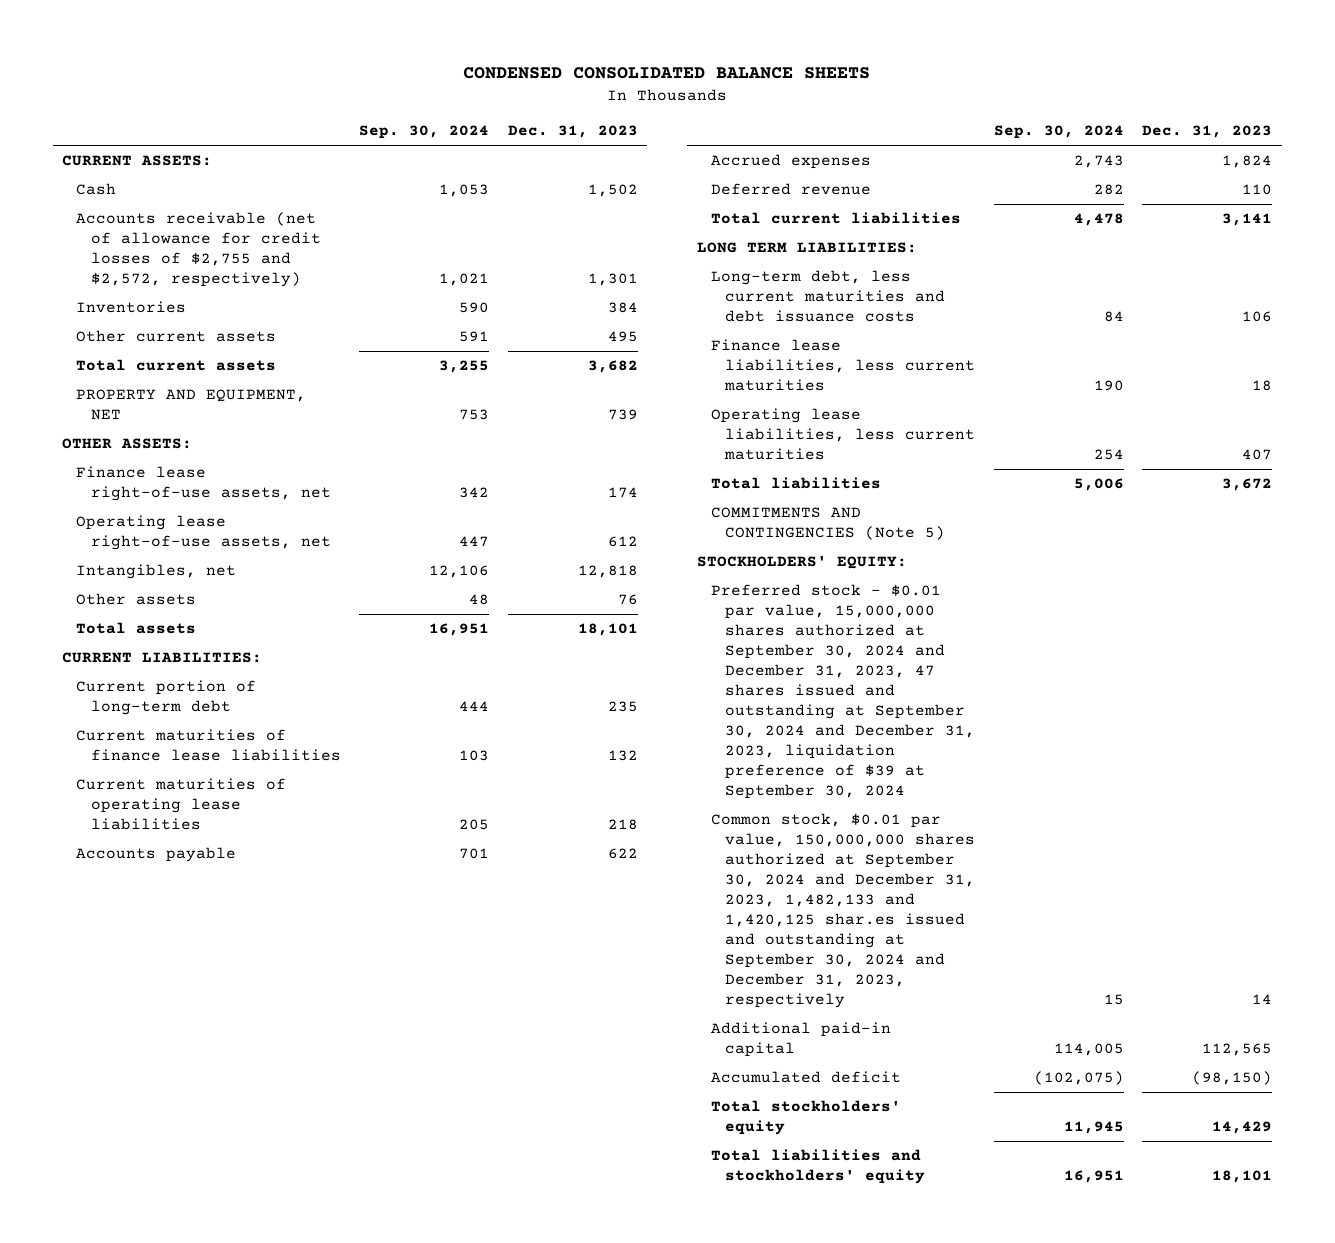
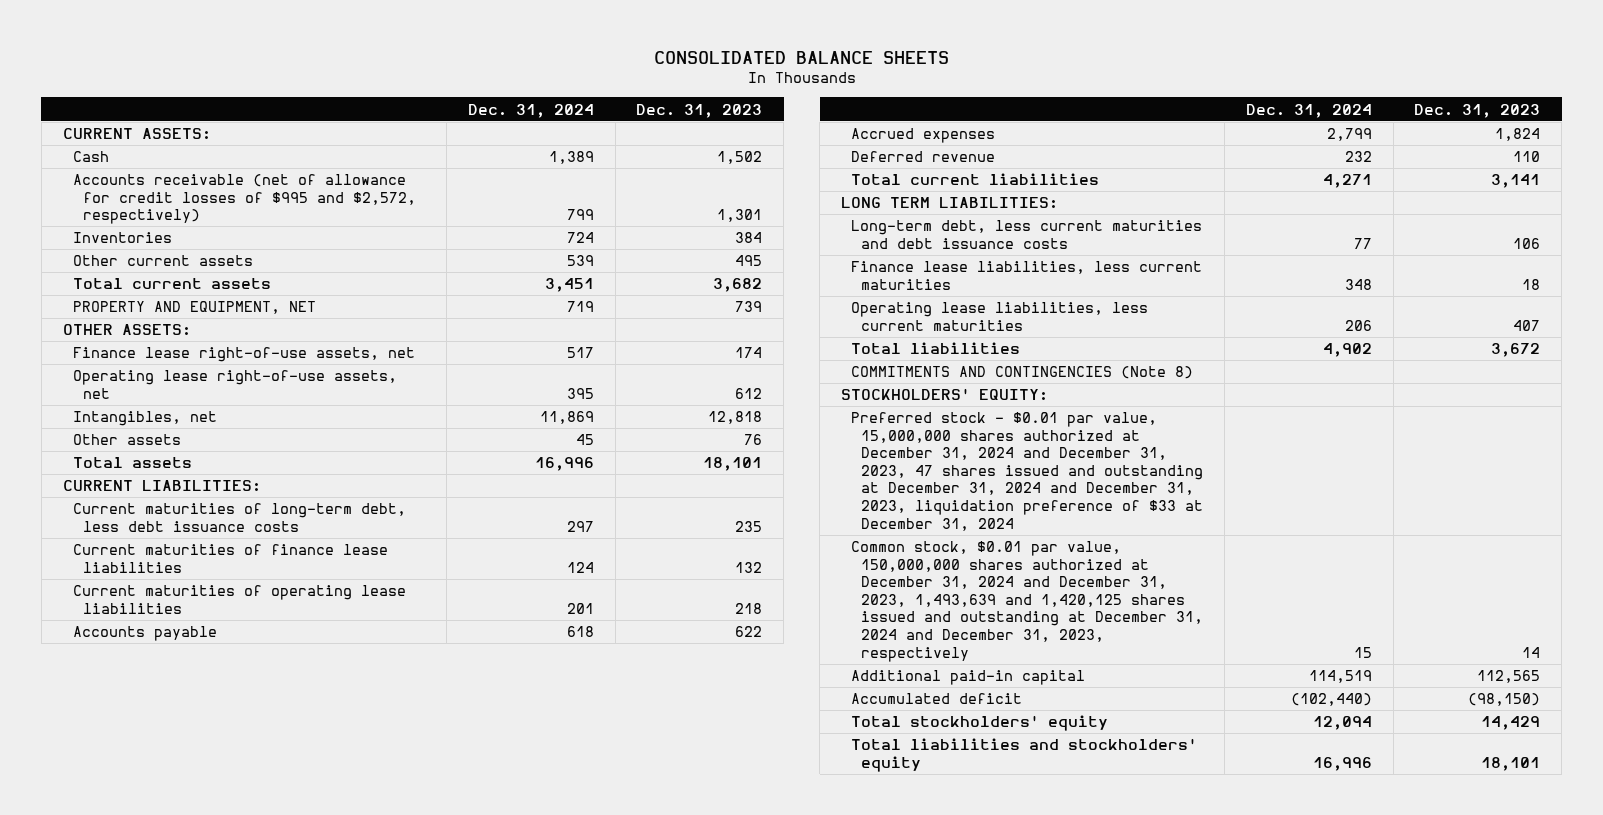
- CONDENSED CONSOLIDATED BALANCE SHEETS
+ CONSOLIDATED BALANCE SHEETS
- | Sep. 30, 2024 | Dec. 31, 2023
+ | Dec. 31, 2024 | Dec. 31, 2023
- Accounts receivable (net of allowance for credit losses of $2,755 and $2,572, respectively) | 1,021 | 1,301
+ Accounts receivable (net of allowance for credit losses of $995 and $2,572, respectively) | 799 | 1,301
- Current portion of long-term debt | 444 | 235
+ Current maturities of long-term debt, less debt issuance costs | 297 | 235
- COMMITMENTS AND CONTINGENCIES (Note 5)
+ COMMITMENTS AND CONTINGENCIES (Note 8)
- Preferred stock - $0.01 par value, 15,000,000 shares authorized at September 30, 2024 and December 31, 2023, 47 shares issued and outstanding at September 30, 2024 and December 31, 2023, liquidation preference of $39 at September 30, 2024
- Common stock, $0.01 par value, 150,000,000 shares authorized at September 30, 2024 and December 31, 2023, 1,482,133 and 1,420,125 shar.es issued and outstanding at September 30, 2024 and December 31, 2023, respectively | 15 | 14
+ Preferred stock - $0.01 par value, 15,000,000 shares authorized at December 31, 2024 and December 31, 2023, 47 shares issued and outstanding at December 31, 2024 and December 31, 2023, liquidation preference of $33 at December 31, 2024
+ Common stock, $0.01 par value, 150,000,000 shares authorized at December 31, 2024 and December 31, 2023, 1,493,639 and 1,420,125 shares issued and outstanding at December 31, 2024 and December 31, 2023, respectively | 15 | 14

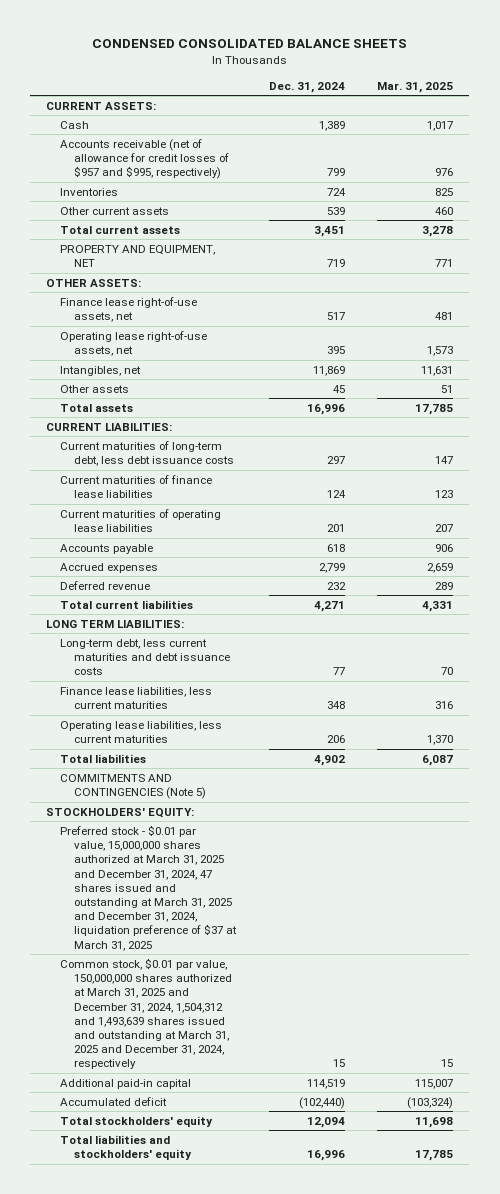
- CONSOLIDATED BALANCE SHEETS
+ CONDENSED CONSOLIDATED BALANCE SHEETS
- | Dec. 31, 2024 | Dec. 31, 2023
+ | Dec. 31, 2024 | Mar. 31, 2025
- Accounts receivable (net of allowance for credit losses of $995 and $2,572, respectively) | 799 | 1,301
+ Accounts receivable (net of allowance for credit losses of $957 and $995, respectively) | 799 | 976
- COMMITMENTS AND CONTINGENCIES (Note 8)
+ COMMITMENTS AND CONTINGENCIES (Note 5)
- Preferred stock - $0.01 par value, 15,000,000 shares authorized at December 31, 2024 and December 31, 2023, 47 shares issued and outstanding at December 31, 2024 and December 31, 2023, liquidation preference of $33 at December 31, 2024
- Common stock, $0.01 par value, 150,000,000 shares authorized at December 31, 2024 and December 31, 2023, 1,493,639 and 1,420,125 shares issued and outstanding at December 31, 2024 and December 31, 2023, respectively | 15 | 14
+ Preferred stock - $0.01 par value, 15,000,000 shares authorized at March 31, 2025 and December 31, 2024, 47 shares issued and outstanding at March 31, 2025 and December 31, 2024, liquidation preference of $37 at March 31, 2025
+ Common stock, $0.01 par value, 150,000,000 shares authorized at March 31, 2025 and December 31, 2024, 1,504,312 and 1,493,639 shares issued and outstanding at March 31, 2025 and December 31, 2024, respectively | 15 | 15

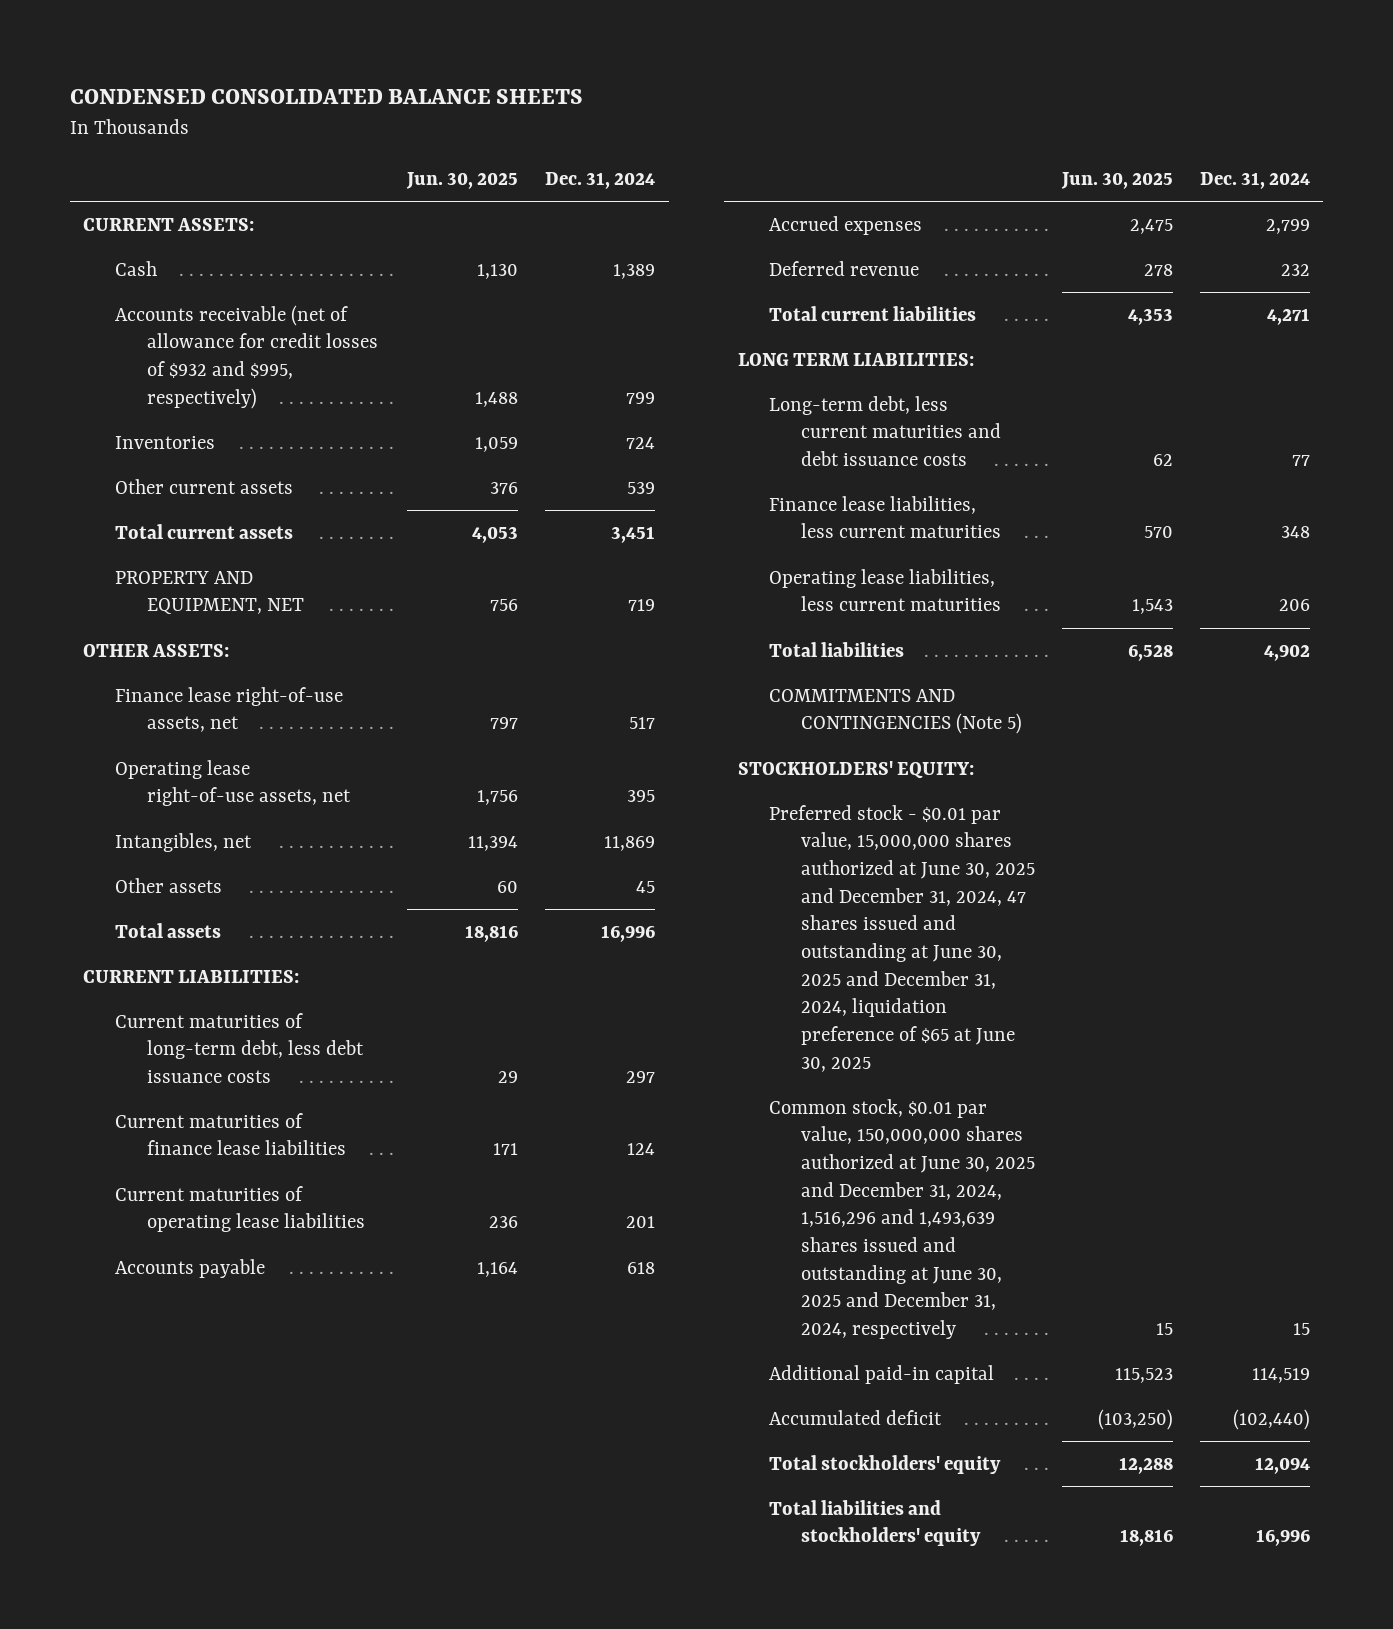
- | Dec. 31, 2024 | Mar. 31, 2025
+ | Jun. 30, 2025 | Dec. 31, 2024
- Accounts receivable (net of allowance for credit losses of $957 and $995, respectively) | 799 | 976
+ Accounts receivable (net of allowance for credit losses of $932 and $995, respectively) | 1,488 | 799
- Preferred stock - $0.01 par value, 15,000,000 shares authorized at March 31, 2025 and December 31, 2024, 47 shares issued and outstanding at March 31, 2025 and December 31, 2024, liquidation preference of $37 at March 31, 2025
- Common stock, $0.01 par value, 150,000,000 shares authorized at March 31, 2025 and December 31, 2024, 1,504,312 and 1,493,639 shares issued and outstanding at March 31, 2025 and December 31, 2024, respectively | 15 | 15
+ Preferred stock - $0.01 par value, 15,000,000 shares authorized at June 30, 2025 and December 31, 2024, 47 shares issued and outstanding at June 30, 2025 and December 31, 2024, liquidation preference of $65 at June 30, 2025
+ Common stock, $0.01 par value, 150,000,000 shares authorized at June 30, 2025 and December 31, 2024, 1,516,296 and 1,493,639 shares issued and outstanding at June 30, 2025 and December 31, 2024, respectively | 15 | 15

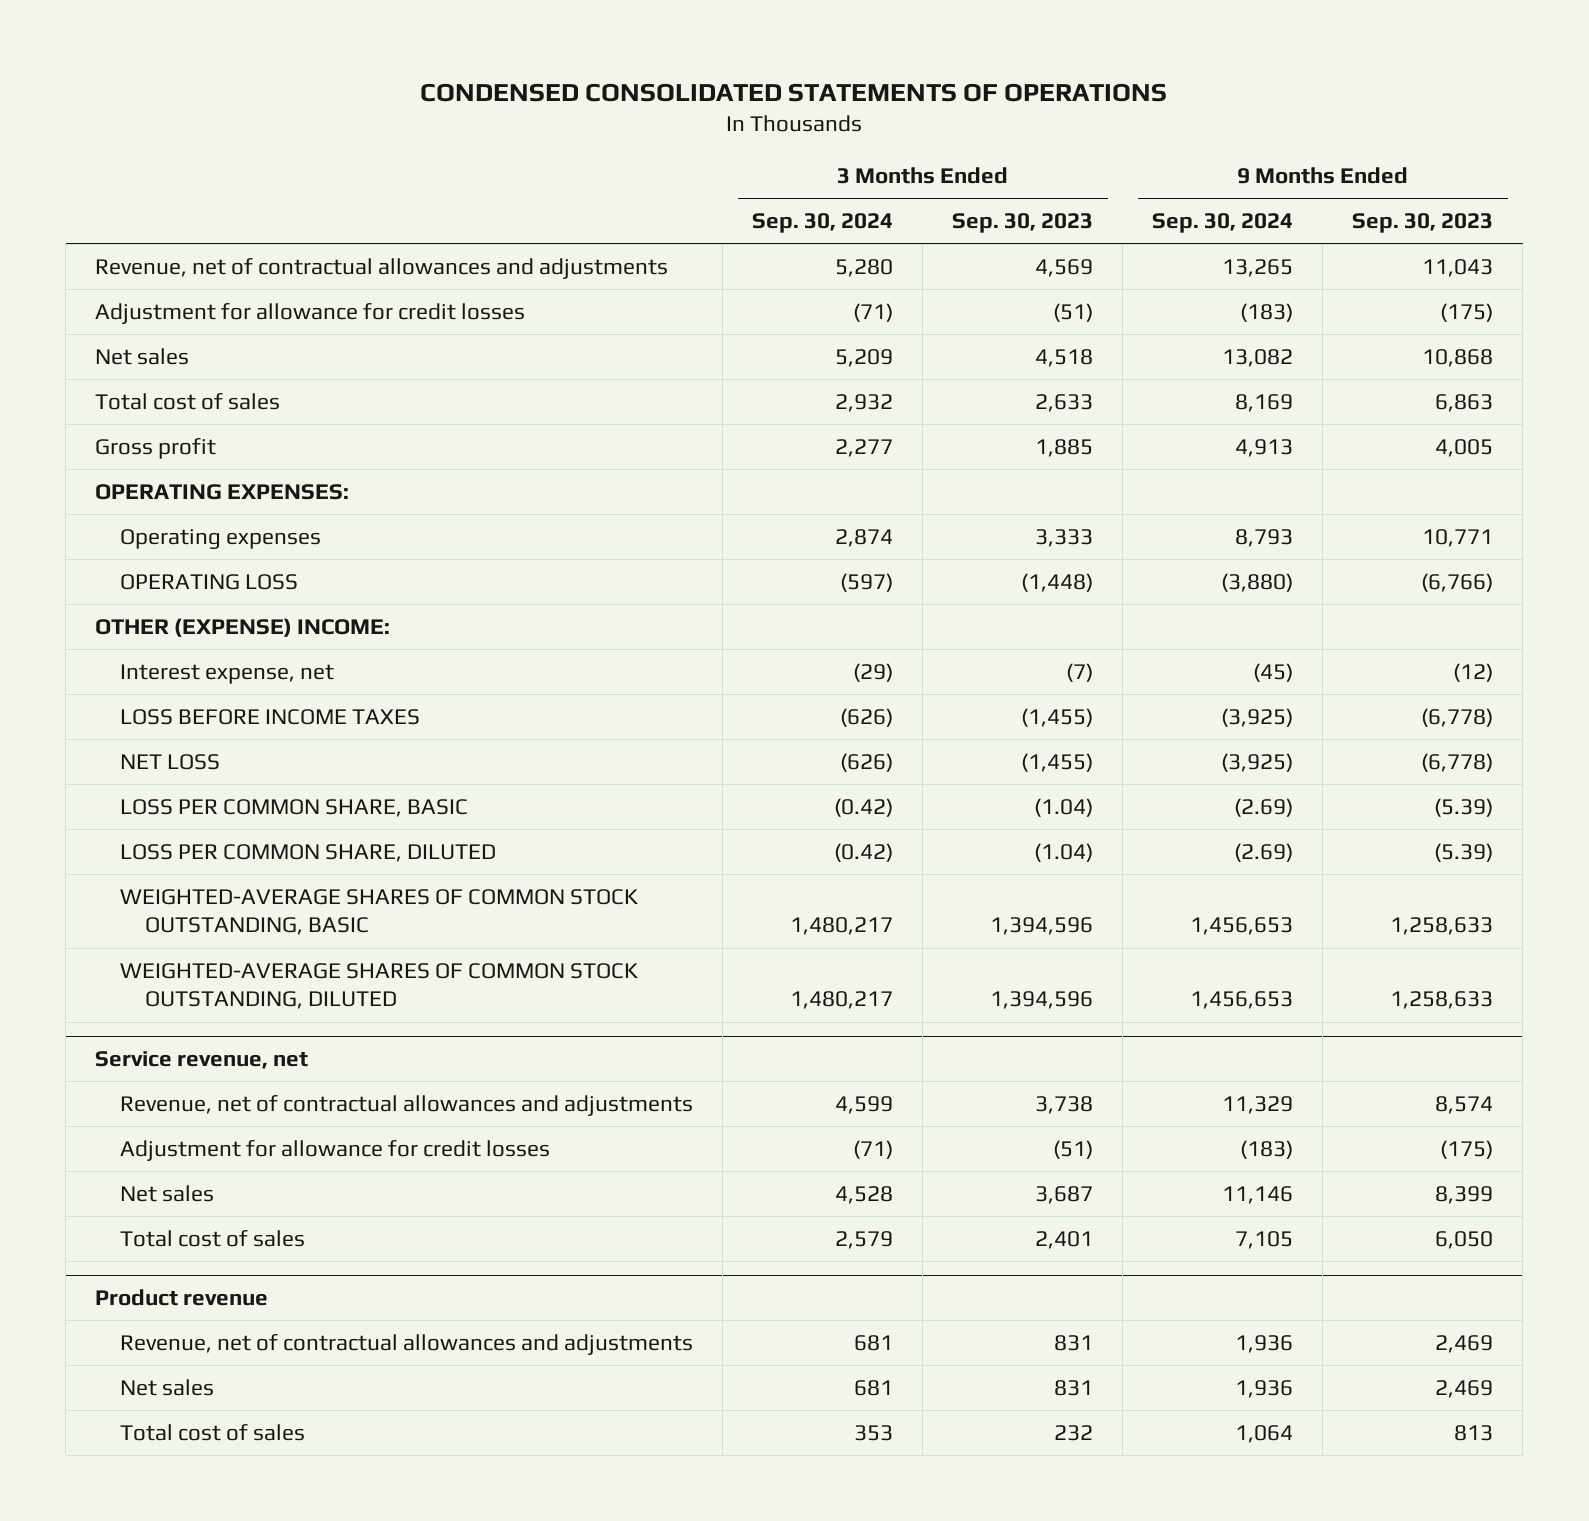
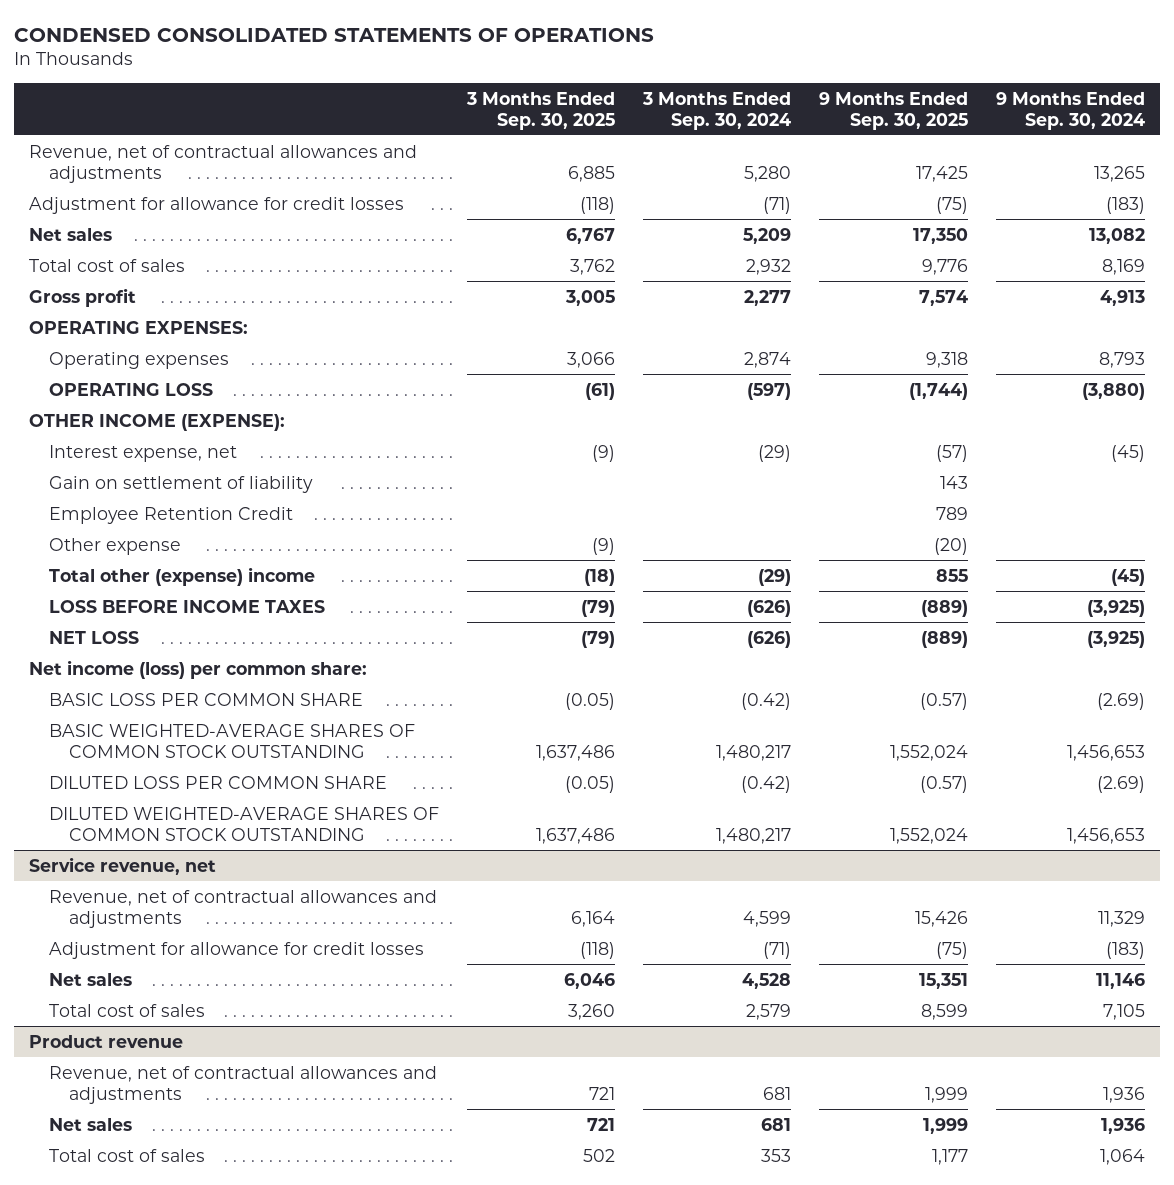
- | 3 Months Ended Sep. 30, 2024 | 3 Months Ended Sep. 30, 2023 | 9 Months Ended Sep. 30, 2024 | 9 Months Ended Sep. 30, 2023
+ | 3 Months Ended Sep. 30, 2025 | 3 Months Ended Sep. 30, 2024 | 9 Months Ended Sep. 30, 2025 | 9 Months Ended Sep. 30, 2024
- OTHER (EXPENSE) INCOME:
+ OTHER INCOME (EXPENSE):
+ Gain on settlement of liability | | | 143 |
+ Employee Retention Credit | | | 789 |
+ Other expense | (9) | | (20) |
+ Total other (expense) income | (18) | (29) | 855 | (45)
- LOSS PER COMMON SHARE, BASIC | (0.42) | (1.04) | (2.69) | (5.39)
- LOSS PER COMMON SHARE, DILUTED | (0.42) | (1.04) | (2.69) | (5.39)
- WEIGHTED-AVERAGE SHARES OF COMMON STOCK OUTSTANDING, BASIC | 1,480,217 | 1,394,596 | 1,456,653 | 1,258,633
- WEIGHTED-AVERAGE SHARES OF COMMON STOCK OUTSTANDING, DILUTED | 1,480,217 | 1,394,596 | 1,456,653 | 1,258,633
+ Net income (loss) per common share:
+ BASIC LOSS PER COMMON SHARE | (0.05) | (0.42) | (0.57) | (2.69)
+ BASIC WEIGHTED-AVERAGE SHARES OF COMMON STOCK OUTSTANDING | 1,637,486 | 1,480,217 | 1,552,024 | 1,456,653
+ DILUTED LOSS PER COMMON SHARE | (0.05) | (0.42) | (0.57) | (2.69)
+ DILUTED WEIGHTED-AVERAGE SHARES OF COMMON STOCK OUTSTANDING | 1,637,486 | 1,480,217 | 1,552,024 | 1,456,653

